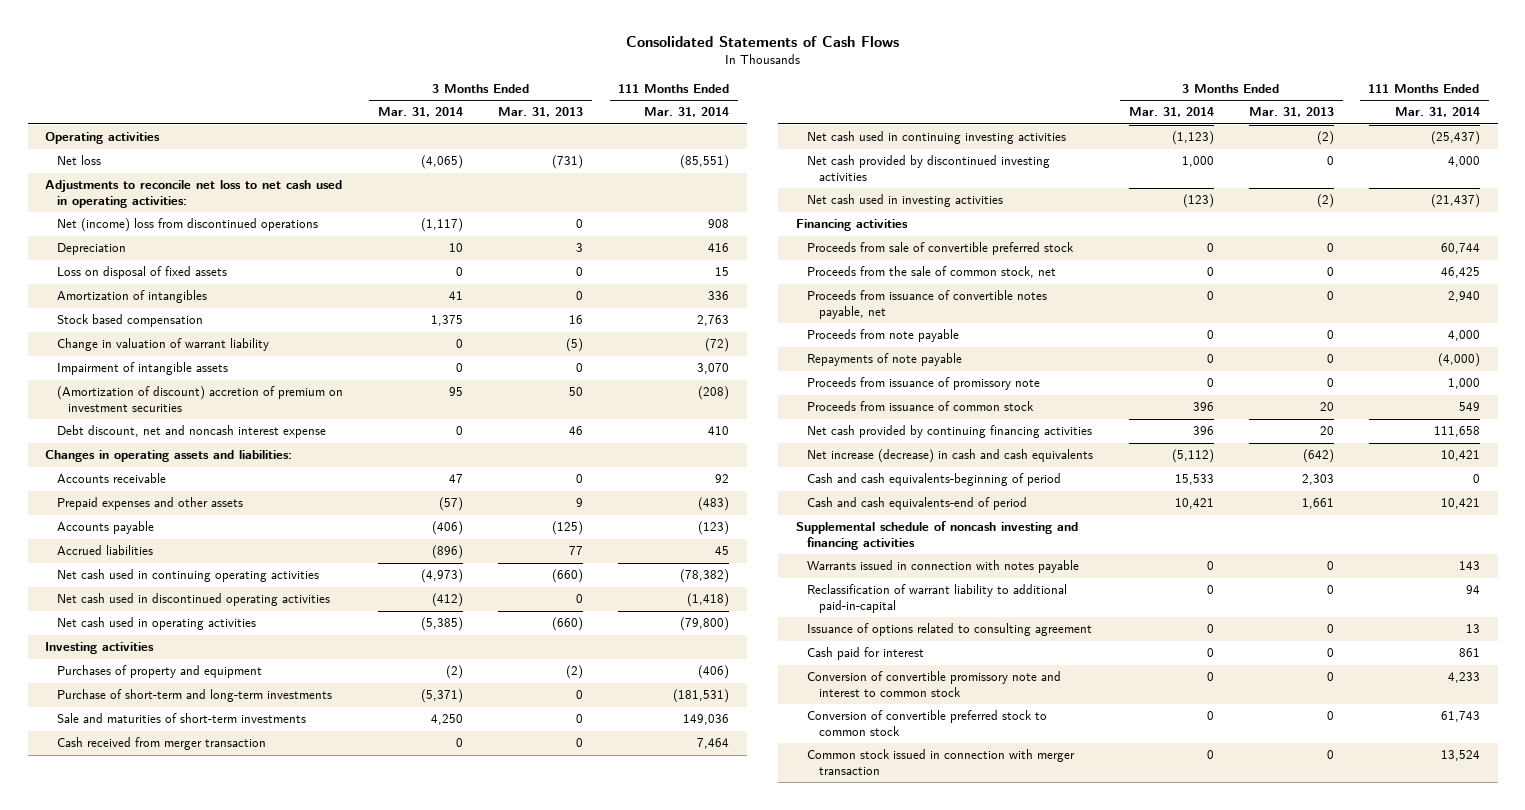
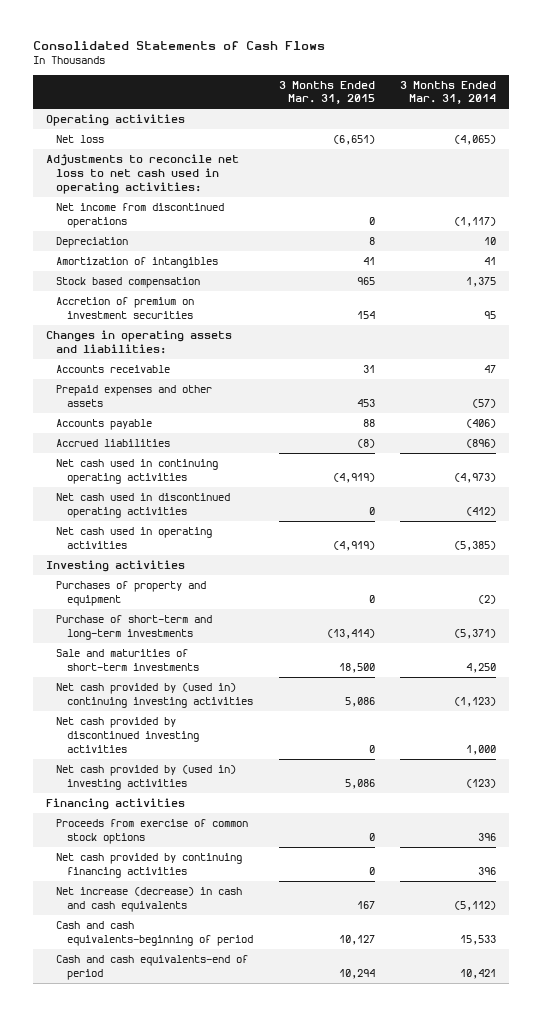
- | 3 Months Ended Mar. 31, 2014 | 3 Months Ended Mar. 31, 2013 | 111 Months Ended Mar. 31, 2014
+ | 3 Months Ended Mar. 31, 2015 | 3 Months Ended Mar. 31, 2014
- Net (income) loss from discontinued operations | (1,117) | 0 | 908
+ Net income from discontinued operations | 0 | (1,117)
- Loss on disposal of fixed assets | 0 | 0 | 15
- Change in valuation of warrant liability | 0 | (5) | (72)
- Impairment of intangible assets | 0 | 0 | 3,070
- (Amortization of discount) accretion of premium on investment securities | 95 | 50 | (208)
- Debt discount, net and noncash interest expense | 0 | 46 | 410
+ Accretion of premium on investment securities | 154 | 95
- Cash received from merger transaction | 0 | 0 | 7,464
- Net cash used in continuing investing activities | (1,123) | (2) | (25,437)
+ Net cash provided by (used in) continuing investing activities | 5,086 | (1,123)
- Net cash used in investing activities | (123) | (2) | (21,437)
+ Net cash provided by (used in) investing activities | 5,086 | (123)
- Proceeds from sale of convertible preferred stock | 0 | 0 | 60,744
- Proceeds from the sale of common stock, net | 0 | 0 | 46,425
- Proceeds from issuance of convertible notes payable, net | 0 | 0 | 2,940
- Proceeds from note payable | 0 | 0 | 4,000
- Repayments of note payable | 0 | 0 | (4,000)
- Proceeds from issuance of promissory note | 0 | 0 | 1,000
- Proceeds from issuance of common stock | 396 | 20 | 549
+ Proceeds from exercise of common stock options | 0 | 396
- Supplemental schedule of noncash investing and financing activities
- Warrants issued in connection with notes payable | 0 | 0 | 143
- Reclassification of warrant liability to additional paid-in-capital | 0 | 0 | 94
- Issuance of options related to consulting agreement | 0 | 0 | 13
- Cash paid for interest | 0 | 0 | 861
- Conversion of convertible promissory note and interest to common stock | 0 | 0 | 4,233
- Conversion of convertible preferred stock to common stock | 0 | 0 | 61,743
- Common stock issued in connection with merger transaction | 0 | 0 | 13,524

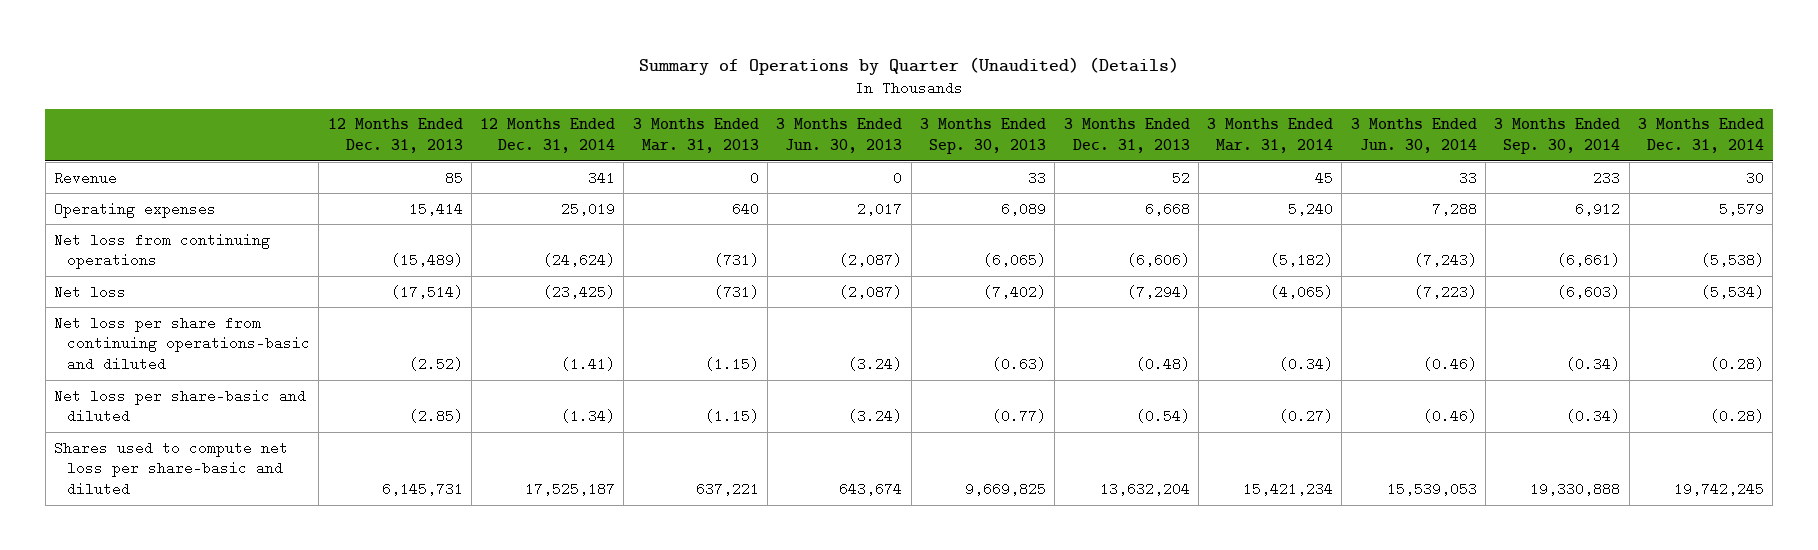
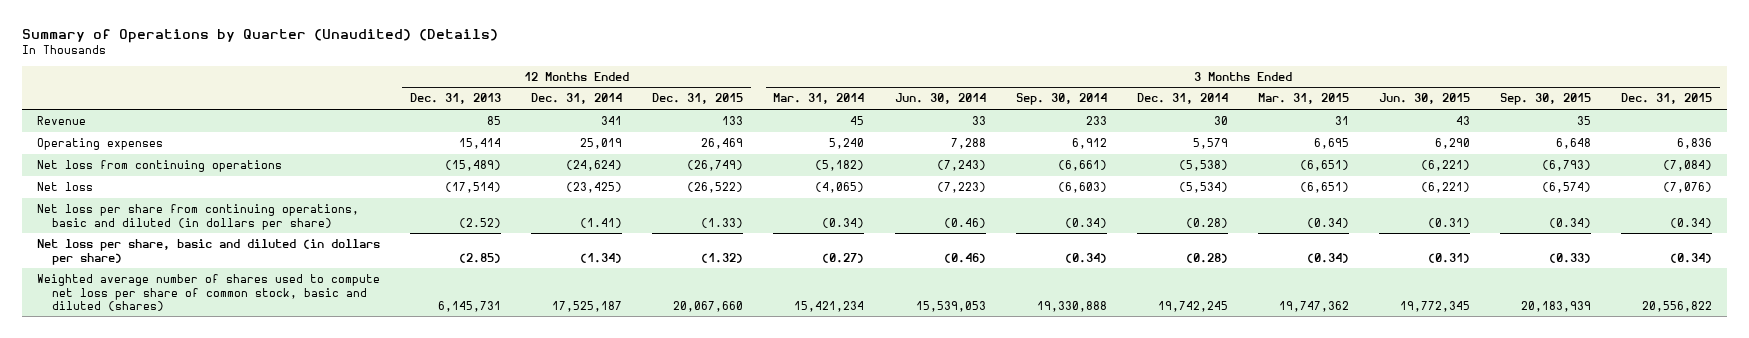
- | 12 Months Ended Dec. 31, 2013 | 12 Months Ended Dec. 31, 2014 | 3 Months Ended Mar. 31, 2013 | 3 Months Ended Jun. 30, 2013 | 3 Months Ended Sep. 30, 2013 | 3 Months Ended Dec. 31, 2013 | 3 Months Ended Mar. 31, 2014 | 3 Months Ended Jun. 30, 2014 | 3 Months Ended Sep. 30, 2014 | 3 Months Ended Dec. 31, 2014
+ | 12 Months Ended Dec. 31, 2013 | 12 Months Ended Dec. 31, 2014 | 12 Months Ended Dec. 31, 2015 | 3 Months Ended Mar. 31, 2014 | 3 Months Ended Jun. 30, 2014 | 3 Months Ended Sep. 30, 2014 | 3 Months Ended Dec. 31, 2014 | 3 Months Ended Mar. 31, 2015 | 3 Months Ended Jun. 30, 2015 | 3 Months Ended Sep. 30, 2015 | 3 Months Ended Dec. 31, 2015
- Net loss per share from continuing operations-basic and diluted | (2.52) | (1.41) | (1.15) | (3.24) | (0.63) | (0.48) | (0.34) | (0.46) | (0.34) | (0.28)
- Net loss per share-basic and diluted | (2.85) | (1.34) | (1.15) | (3.24) | (0.77) | (0.54) | (0.27) | (0.46) | (0.34) | (0.28)
- Shares used to compute net loss per share-basic and diluted | 6,145,731 | 17,525,187 | 637,221 | 643,674 | 9,669,825 | 13,632,204 | 15,421,234 | 15,539,053 | 19,330,888 | 19,742,245
+ Net loss per share from continuing operations, basic and diluted (in dollars per share) | (2.52) | (1.41) | (1.33) | (0.34) | (0.46) | (0.34) | (0.28) | (0.34) | (0.31) | (0.34) | (0.34)
+ Net loss per share, basic and diluted (in dollars per share) | (2.85) | (1.34) | (1.32) | (0.27) | (0.46) | (0.34) | (0.28) | (0.34) | (0.31) | (0.33) | (0.34)
+ Weighted average number of shares used to compute net loss per share of common stock, basic and diluted (shares) | 6,145,731 | 17,525,187 | 20,067,660 | 15,421,234 | 15,539,053 | 19,330,888 | 19,742,245 | 19,747,362 | 19,772,345 | 20,183,939 | 20,556,822

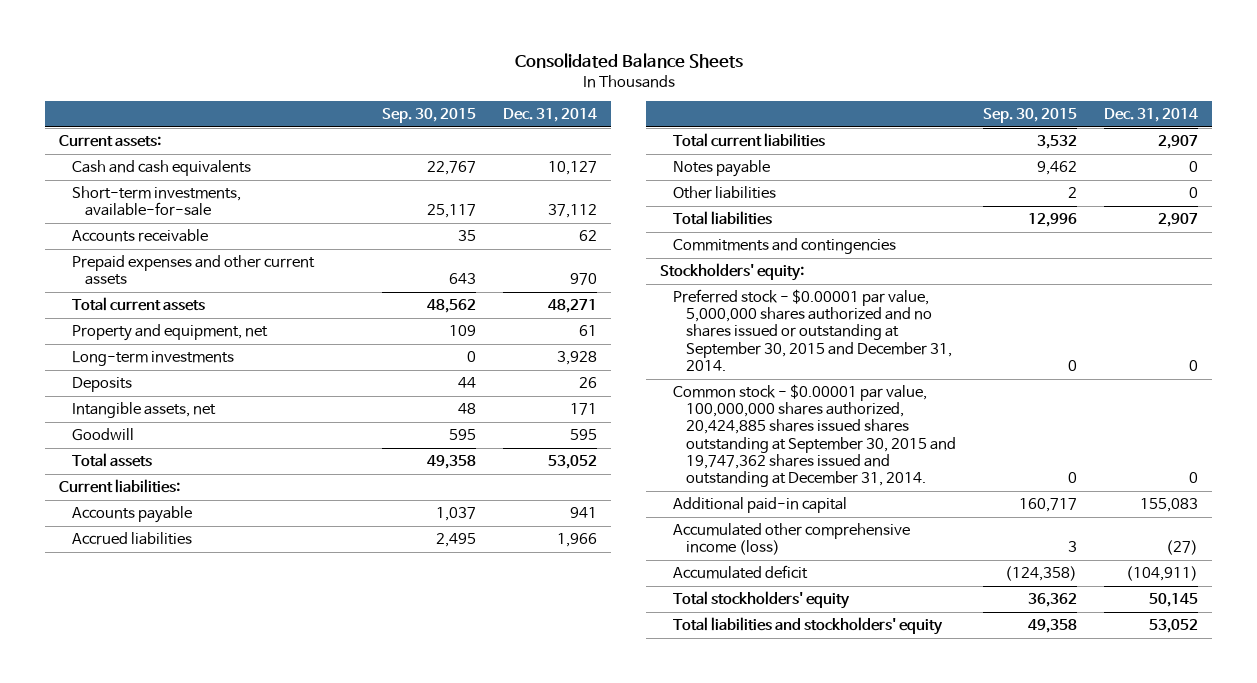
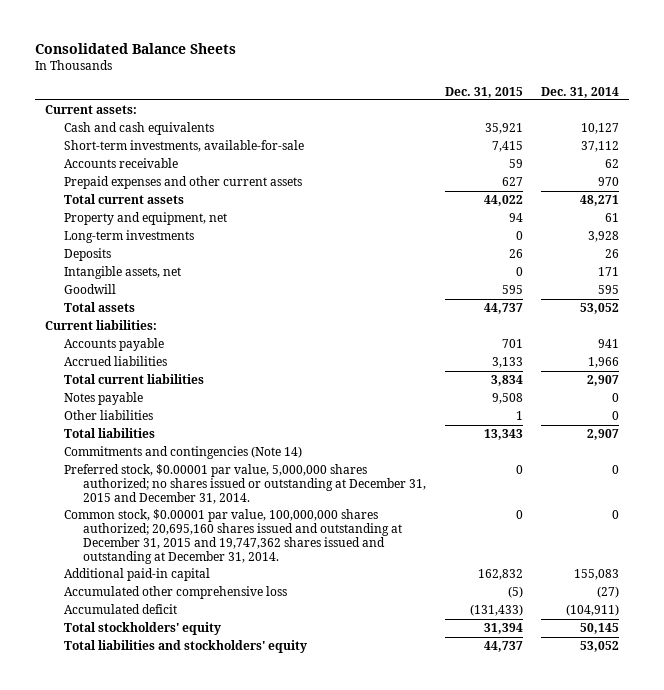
- | Sep. 30, 2015 | Dec. 31, 2014
+ | Dec. 31, 2015 | Dec. 31, 2014
- Commitments and contingencies
- Stockholders' equity:
- Preferred stock - $0.00001 par value, 5,000,000 shares authorized and no shares issued or outstanding at September 30, 2015 and December 31, 2014. | 0 | 0
- Common stock - $0.00001 par value, 100,000,000 shares authorized, 20,424,885 shares issued shares outstanding at September 30, 2015 and 19,747,362 shares issued and outstanding at December 31, 2014. | 0 | 0
+ Commitments and contingencies (Note 14)
+ Preferred stock, $0.00001 par value, 5,000,000 shares authorized; no shares issued or outstanding at December 31, 2015 and December 31, 2014. | 0 | 0
+ Common stock, $0.00001 par value, 100,000,000 shares authorized; 20,695,160 shares issued and outstanding at December 31, 2015 and 19,747,362 shares issued and outstanding at December 31, 2014. | 0 | 0
- Accumulated other comprehensive income (loss) | 3 | (27)
+ Accumulated other comprehensive loss | (5) | (27)

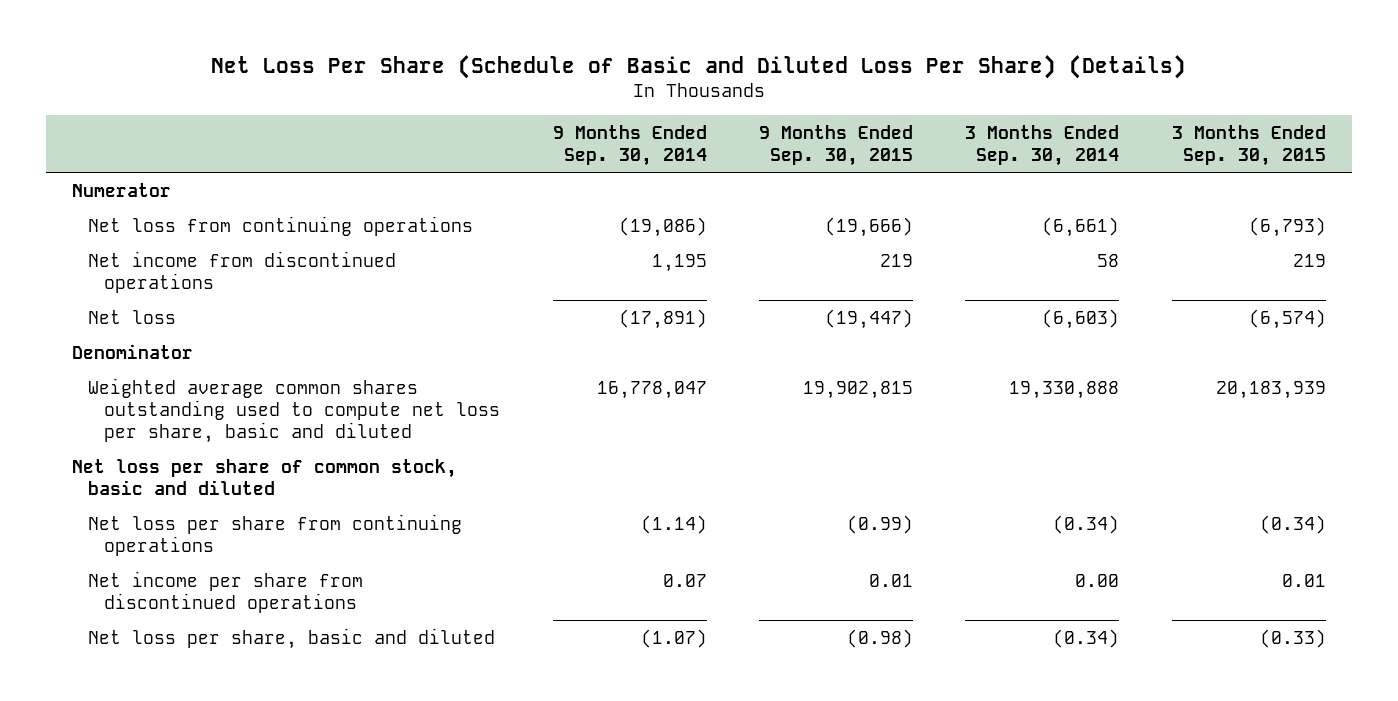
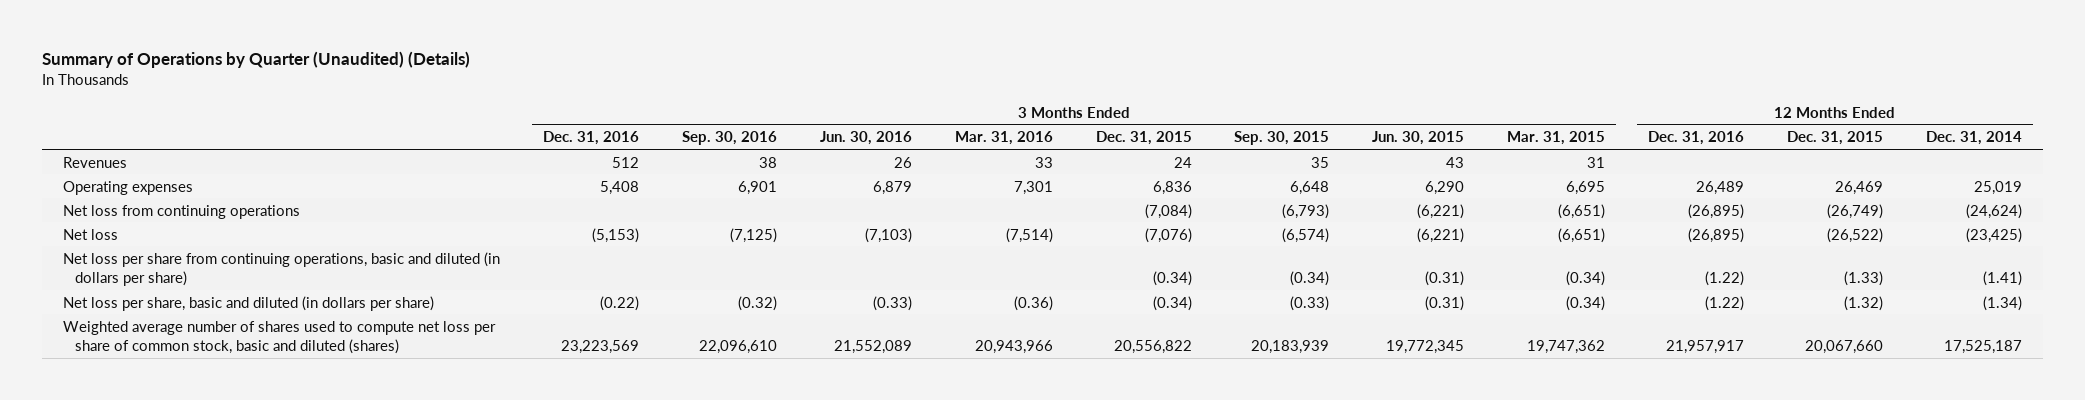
- Net Loss Per Share (Schedule of Basic and Diluted Loss Per Share) (Details)
+ Summary of Operations by Quarter (Unaudited) (Details)
- | 9 Months Ended Sep. 30, 2014 | 9 Months Ended Sep. 30, 2015 | 3 Months Ended Sep. 30, 2014 | 3 Months Ended Sep. 30, 2015
+ | 3 Months Ended Dec. 31, 2016 | 3 Months Ended Sep. 30, 2016 | 3 Months Ended Jun. 30, 2016 | 3 Months Ended Mar. 31, 2016 | 3 Months Ended Dec. 31, 2015 | 3 Months Ended Sep. 30, 2015 | 3 Months Ended Jun. 30, 2015 | 3 Months Ended Mar. 31, 2015 | 12 Months Ended Dec. 31, 2016 | 12 Months Ended Dec. 31, 2015 | 12 Months Ended Dec. 31, 2014
- Numerator
+ Revenues | 512 | 38 | 26 | 33 | 24 | 35 | 43 | 31 | | |
+ Operating expenses | 5,408 | 6,901 | 6,879 | 7,301 | 6,836 | 6,648 | 6,290 | 6,695 | 26,489 | 26,469 | 25,019
- Net income from discontinued operations | 1,195 | 219 | 58 | 219
- Denominator
- Weighted average common shares outstanding used to compute net loss per share, basic and diluted | 16,778,047 | 19,902,815 | 19,330,888 | 20,183,939
- Net loss per share of common stock, basic and diluted
- Net loss per share from continuing operations | (1.14) | (0.99) | (0.34) | (0.34)
- Net income per share from discontinued operations | 0.07 | 0.01 | 0.00 | 0.01
- Net loss per share, basic and diluted | (1.07) | (0.98) | (0.34) | (0.33)
+ Net loss per share from continuing operations, basic and diluted (in dollars per share) | | | | | (0.34) | (0.34) | (0.31) | (0.34) | (1.22) | (1.33) | (1.41)
+ Net loss per share, basic and diluted (in dollars per share) | (0.22) | (0.32) | (0.33) | (0.36) | (0.34) | (0.33) | (0.31) | (0.34) | (1.22) | (1.32) | (1.34)
+ Weighted average number of shares used to compute net loss per share of common stock, basic and diluted (shares) | 23,223,569 | 22,096,610 | 21,552,089 | 20,943,966 | 20,556,822 | 20,183,939 | 19,772,345 | 19,747,362 | 21,957,917 | 20,067,660 | 17,525,187

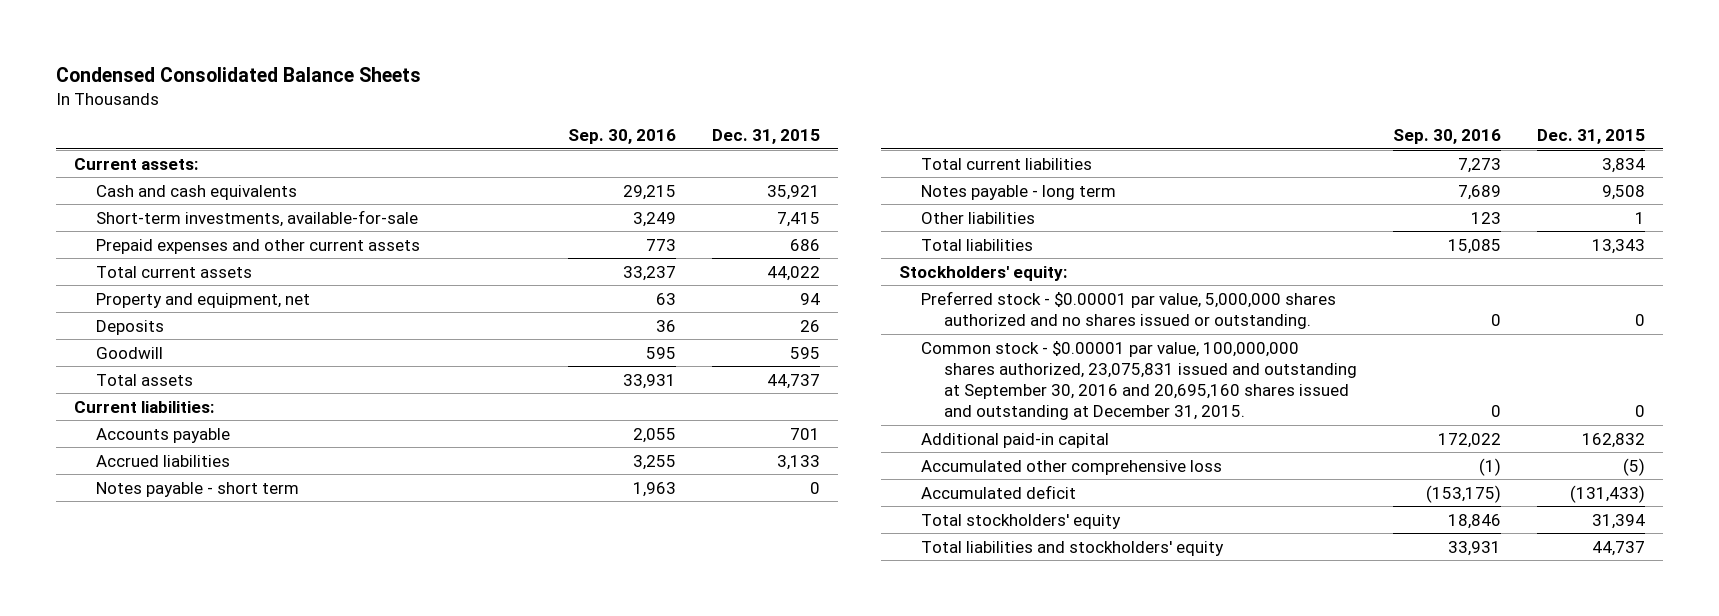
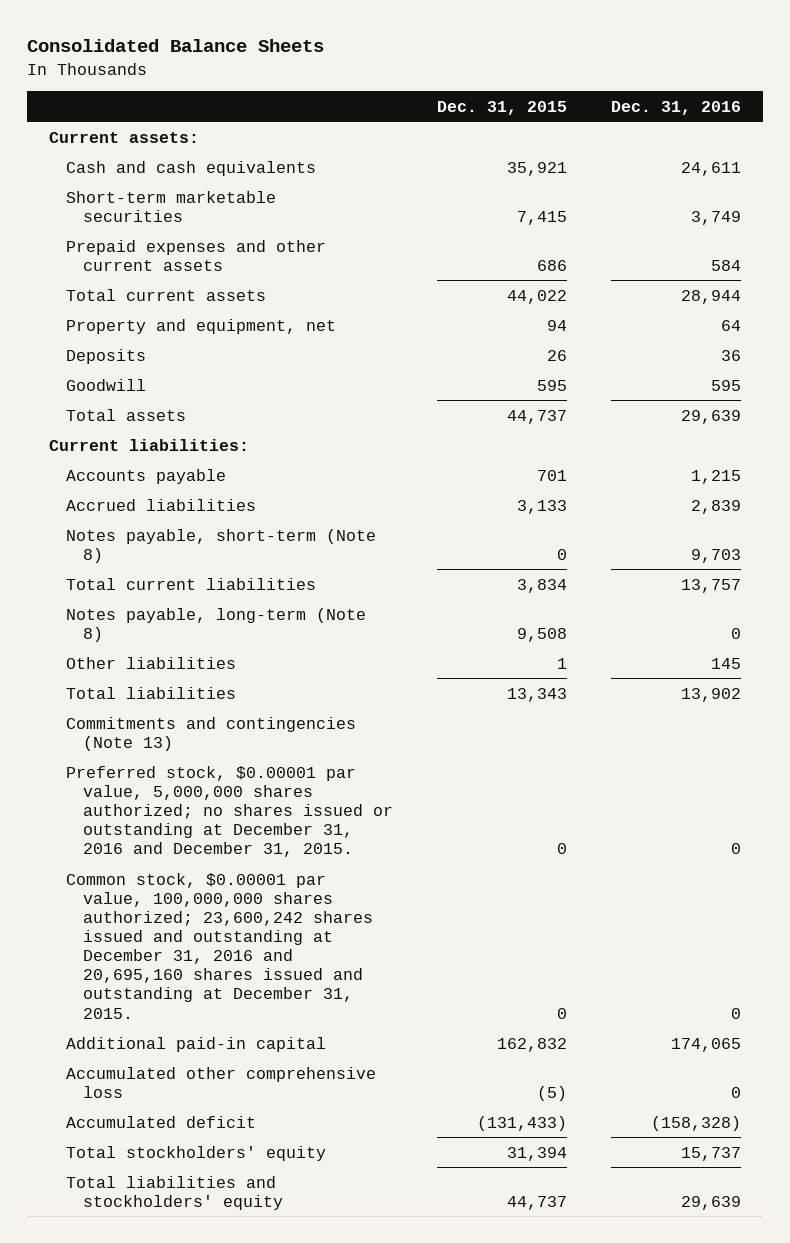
- Condensed Consolidated Balance Sheets
+ Consolidated Balance Sheets
- | Sep. 30, 2016 | Dec. 31, 2015
+ | Dec. 31, 2015 | Dec. 31, 2016
- Short-term investments, available-for-sale | 3,249 | 7,415
+ Short-term marketable securities | 7,415 | 3,749
- Notes payable - short term | 1,963 | 0
+ Notes payable, short-term (Note 8) | 0 | 9,703
- Notes payable - long term | 7,689 | 9,508
+ Notes payable, long-term (Note 8) | 9,508 | 0
- Stockholders' equity:
- Preferred stock - $0.00001 par value, 5,000,000 shares authorized and no shares issued or outstanding. | 0 | 0
- Common stock - $0.00001 par value, 100,000,000 shares authorized, 23,075,831 issued and outstanding at September 30, 2016 and 20,695,160 shares issued and outstanding at December 31, 2015. | 0 | 0
+ Commitments and contingencies (Note 13)
+ Preferred stock, $0.00001 par value, 5,000,000 shares authorized; no shares issued or outstanding at December 31, 2016 and December 31, 2015. | 0 | 0
+ Common stock, $0.00001 par value, 100,000,000 shares authorized; 23,600,242 shares issued and outstanding at December 31, 2016 and 20,695,160 shares issued and outstanding at December 31, 2015. | 0 | 0

